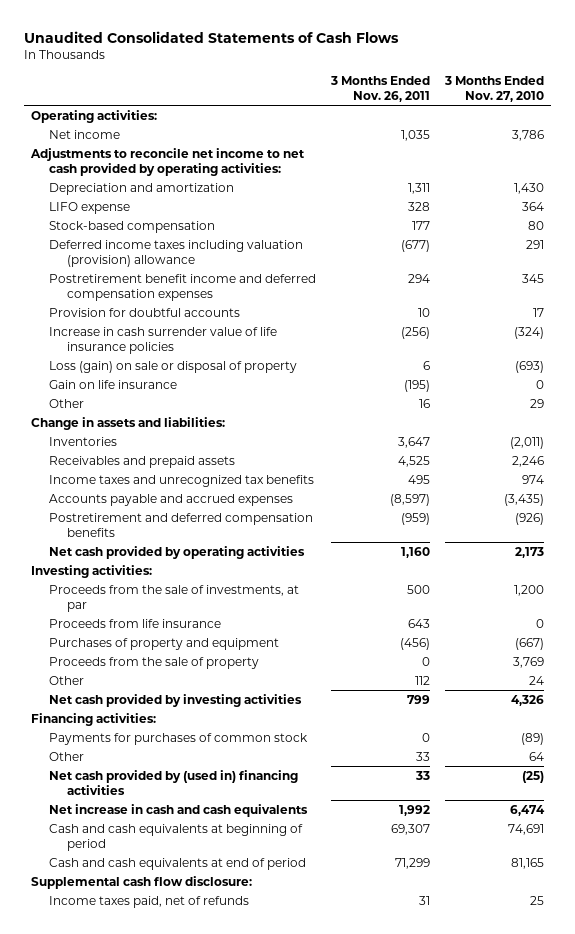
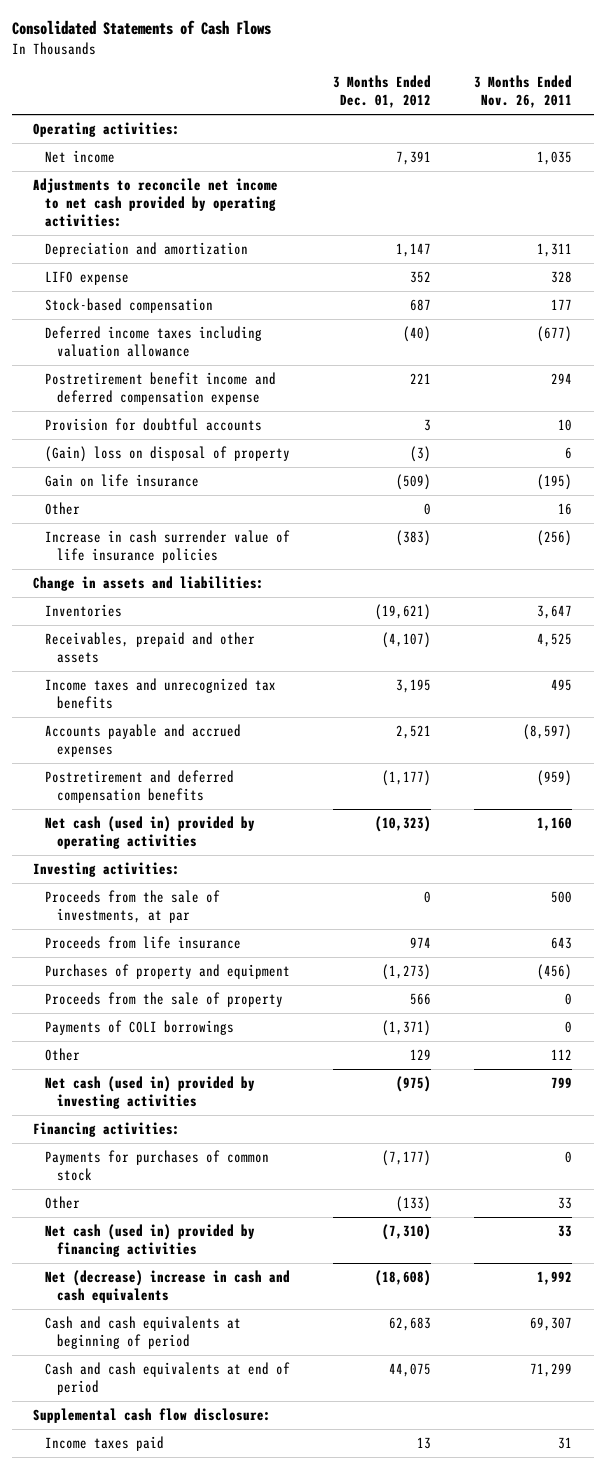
- Unaudited Consolidated Statements of Cash Flows
+ Consolidated Statements of Cash Flows
- | 3 Months Ended Nov. 26, 2011 | 3 Months Ended Nov. 27, 2010
+ | 3 Months Ended Dec. 01, 2012 | 3 Months Ended Nov. 26, 2011
- Deferred income taxes including valuation (provision) allowance | (677) | 291
- Postretirement benefit income and deferred compensation expenses | 294 | 345
+ Deferred income taxes including valuation allowance | (40) | (677)
+ Postretirement benefit income and deferred compensation expense | 221 | 294
- Loss (gain) on sale or disposal of property | 6 | (693)
+ (Gain) loss on disposal of property | (3) | 6
moved down: Increase in cash surrender value of life insurance policies | (383) | (256)
- Receivables and prepaid assets | 4,525 | 2,246
+ Receivables, prepaid and other assets | (4,107) | 4,525
- Net cash provided by operating activities | 1,160 | 2,173
+ Net cash (used in) provided by operating activities | (10,323) | 1,160
+ Payments of COLI borrowings | (1,371) | 0
- Net cash provided by investing activities | 799 | 4,326
+ Net cash (used in) provided by investing activities | (975) | 799
- Net cash provided by (used in) financing activities | 33 | (25)
- Net increase in cash and cash equivalents | 1,992 | 6,474
+ Net cash (used in) provided by financing activities | (7,310) | 33
+ Net (decrease) increase in cash and cash equivalents | (18,608) | 1,992
- Income taxes paid, net of refunds | 31 | 25
+ Income taxes paid | 13 | 31

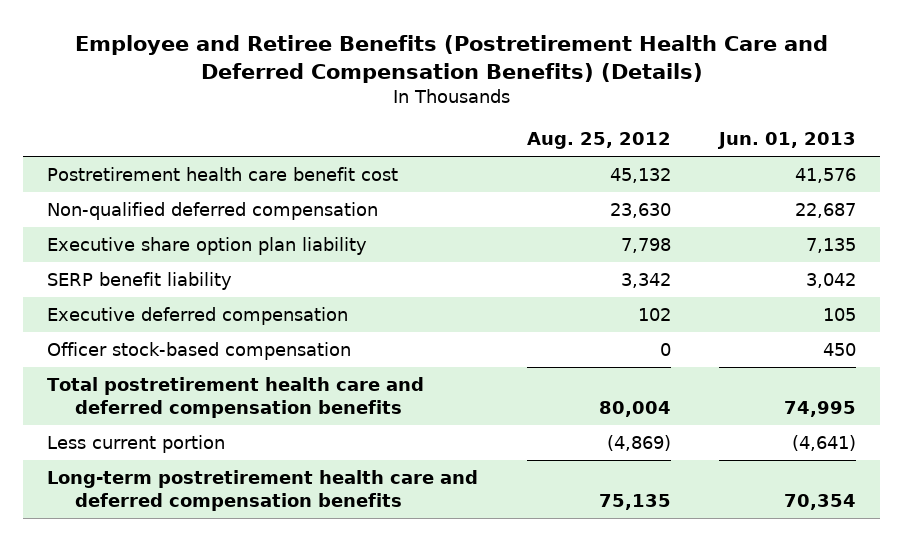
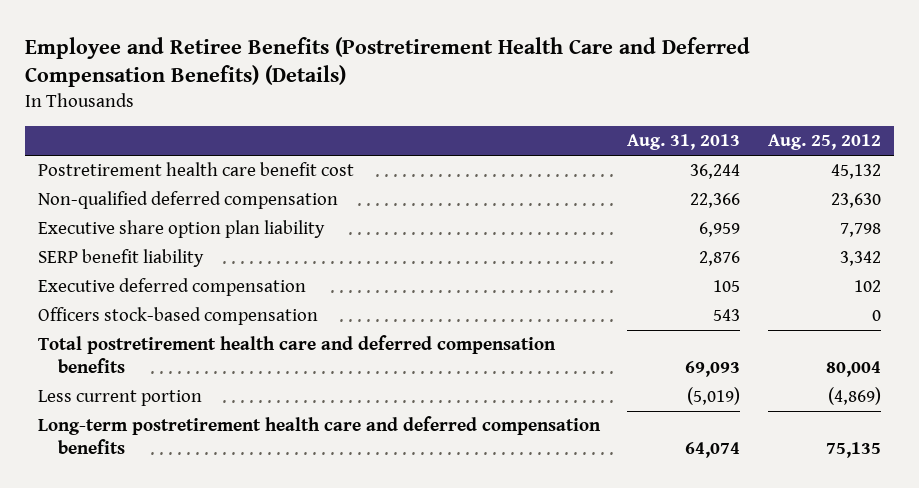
- | Aug. 25, 2012 | Jun. 01, 2013
+ | Aug. 31, 2013 | Aug. 25, 2012
- Officer stock-based compensation | 0 | 450
+ Officers stock-based compensation | 543 | 0

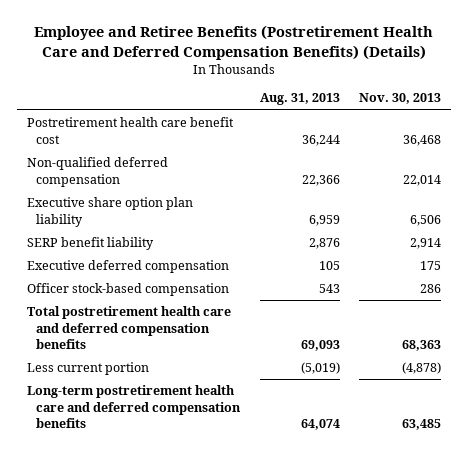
- | Aug. 31, 2013 | Aug. 25, 2012
+ | Aug. 31, 2013 | Nov. 30, 2013
- Officers stock-based compensation | 543 | 0
+ Officer stock-based compensation | 543 | 286

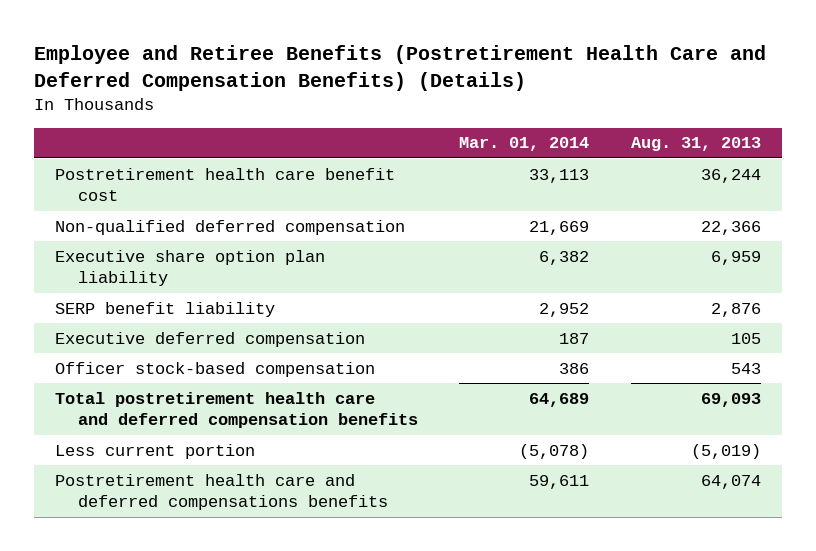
- | Aug. 31, 2013 | Nov. 30, 2013
+ | Mar. 01, 2014 | Aug. 31, 2013
- Long-term postretirement health care and deferred compensation benefits | 64,074 | 63,485
+ Postretirement health care and deferred compensations benefits | 59,611 | 64,074

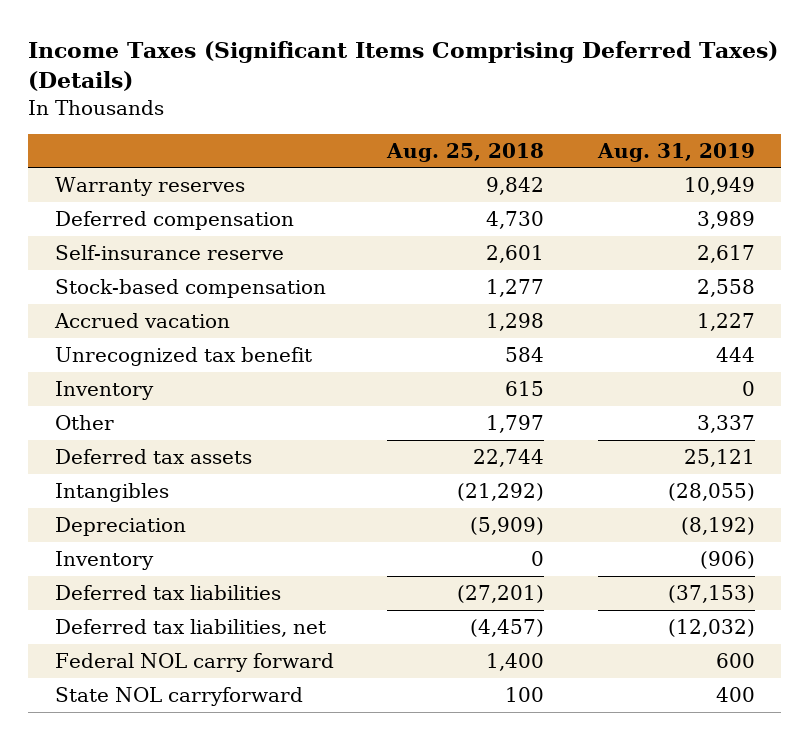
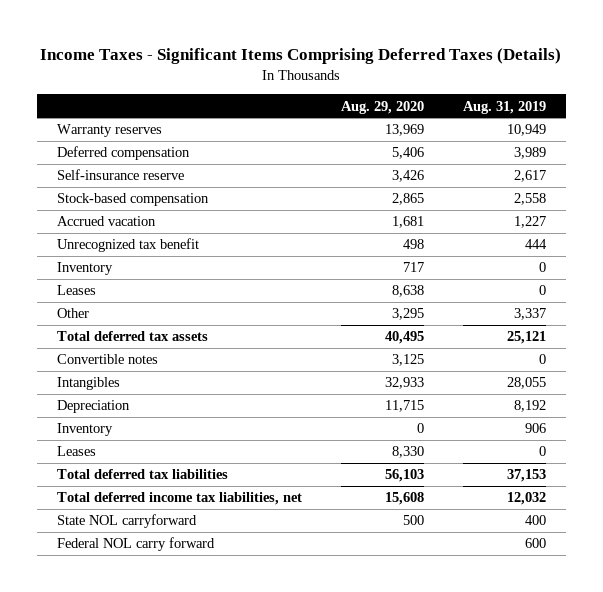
- Income Taxes (Significant Items Comprising Deferred Taxes) (Details)
+ Income Taxes - Significant Items Comprising Deferred Taxes (Details)
- | Aug. 25, 2018 | Aug. 31, 2019
+ | Aug. 29, 2020 | Aug. 31, 2019
+ Leases | 8,638 | 0
- Deferred tax assets | 22,744 | 25,121
- Intangibles | (21,292) | (28,055)
- Depreciation | (5,909) | (8,192)
- Inventory | 0 | (906)
- Deferred tax liabilities | (27,201) | (37,153)
- Deferred tax liabilities, net | (4,457) | (12,032)
+ Total deferred tax assets | 40,495 | 25,121
+ Convertible notes | 3,125 | 0
+ Intangibles | 32,933 | 28,055
+ Depreciation | 11,715 | 8,192
+ Inventory | 0 | 906
+ Leases | 8,330 | 0
+ Total deferred tax liabilities | 56,103 | 37,153
+ Total deferred income tax liabilities, net | 15,608 | 12,032
moved down: Federal NOL carry forward | | 600

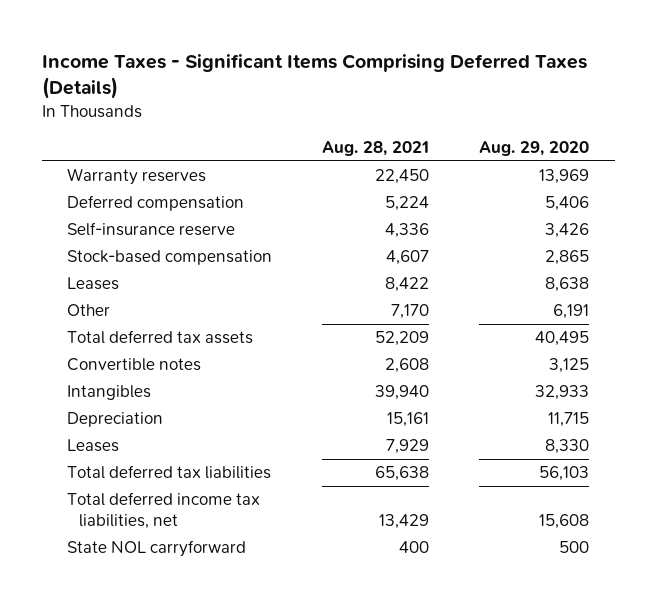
- | Aug. 29, 2020 | Aug. 31, 2019
+ | Aug. 28, 2021 | Aug. 29, 2020
- Accrued vacation | 1,681 | 1,227
- Unrecognized tax benefit | 498 | 444
- Inventory | 717 | 0
- Other | 3,295 | 3,337
+ Other | 7,170 | 6,191
- Inventory | 0 | 906
- Federal NOL carry forward | | 600

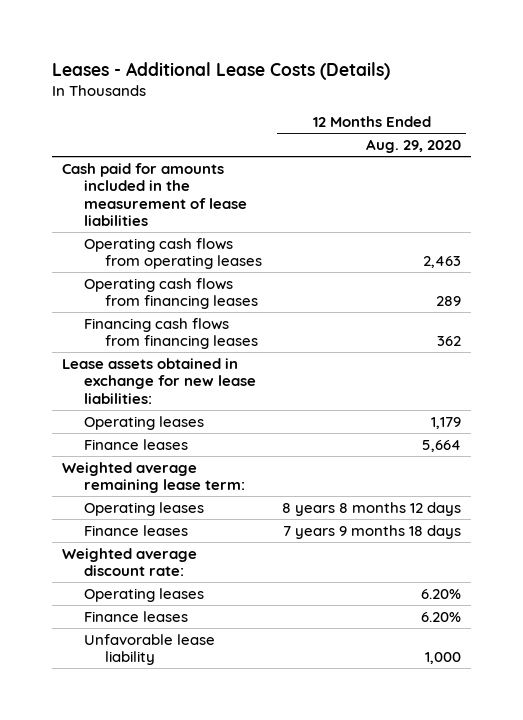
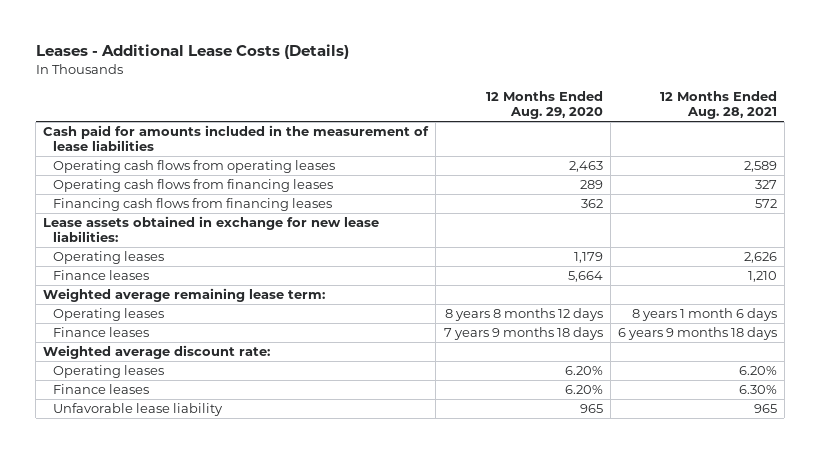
- | 12 Months Ended Aug. 29, 2020
+ | 12 Months Ended Aug. 29, 2020 | 12 Months Ended Aug. 28, 2021
- Unfavorable lease liability | 1,000
+ Unfavorable lease liability | 965 | 965

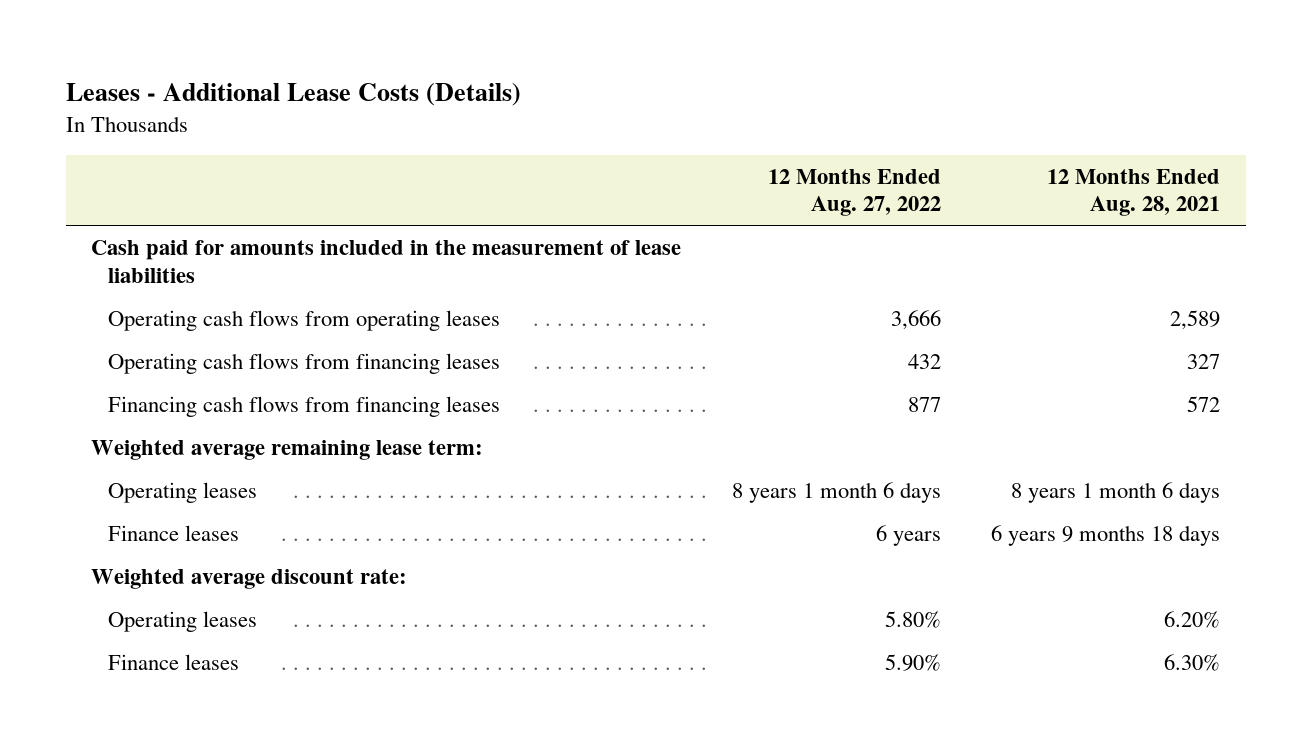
- | 12 Months Ended Aug. 29, 2020 | 12 Months Ended Aug. 28, 2021
+ | 12 Months Ended Aug. 27, 2022 | 12 Months Ended Aug. 28, 2021
- Lease assets obtained in exchange for new lease liabilities:
- Operating leases | 1,179 | 2,626
- Finance leases | 5,664 | 1,210
- Unfavorable lease liability | 965 | 965

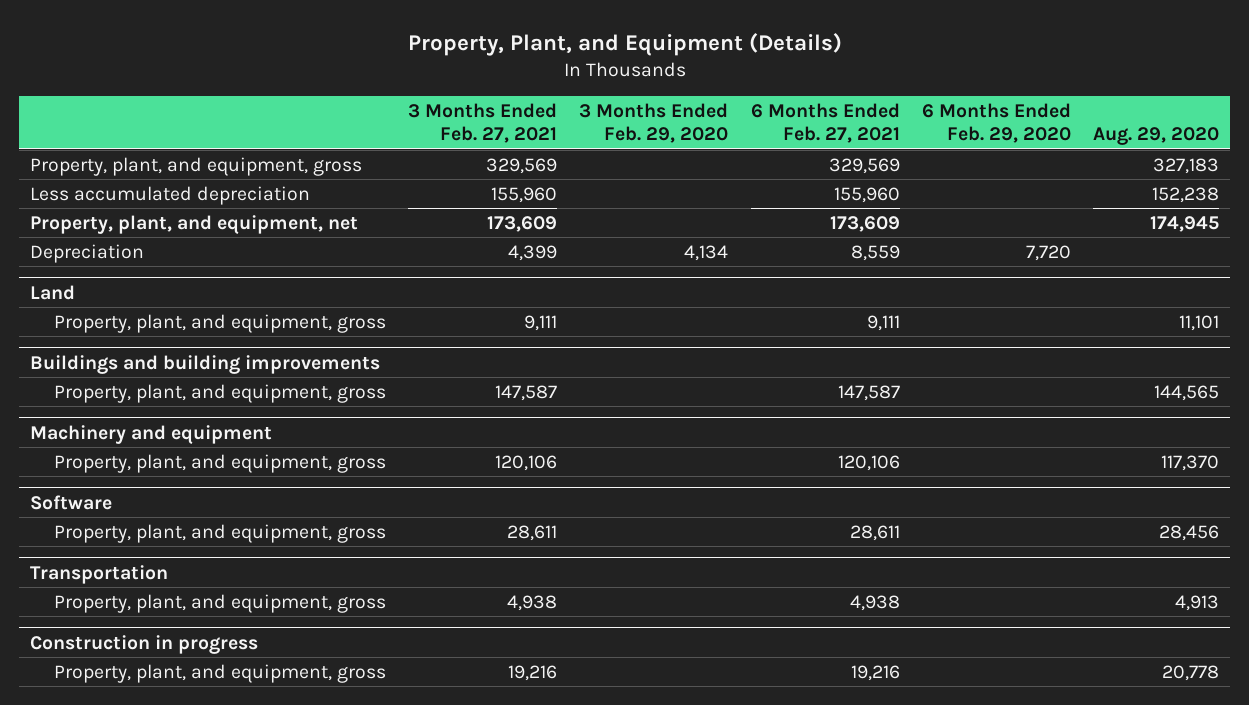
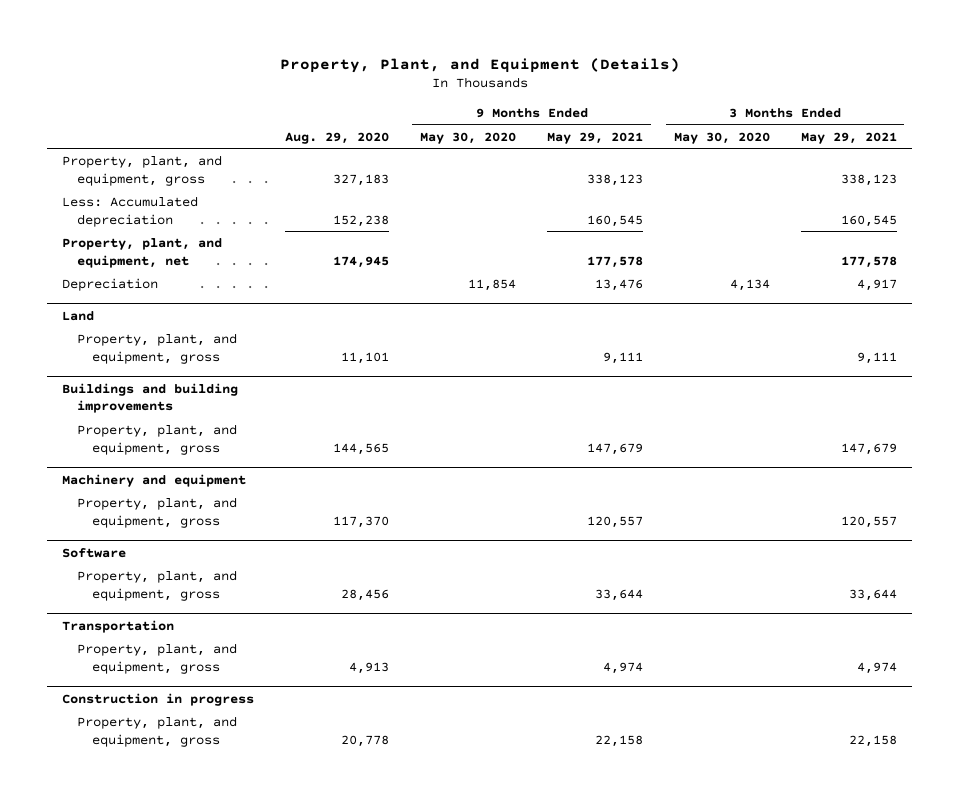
- | 3 Months Ended Feb. 27, 2021 | 3 Months Ended Feb. 29, 2020 | 6 Months Ended Feb. 27, 2021 | 6 Months Ended Feb. 29, 2020 | Aug. 29, 2020
+ | Aug. 29, 2020 | 9 Months Ended May 30, 2020 | 9 Months Ended May 29, 2021 | 3 Months Ended May 30, 2020 | 3 Months Ended May 29, 2021
- Less accumulated depreciation | 155,960 | | 155,960 | | 152,238
+ Less: Accumulated depreciation | 152,238 | | 160,545 | | 160,545

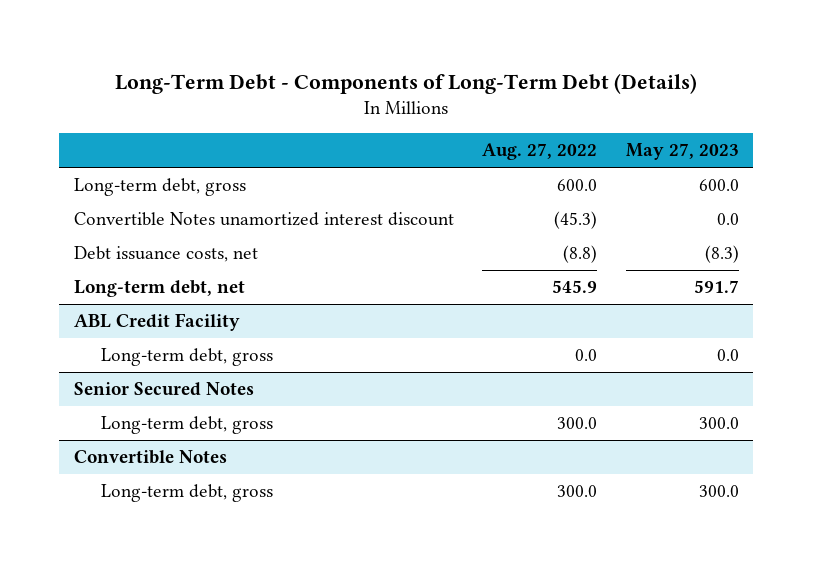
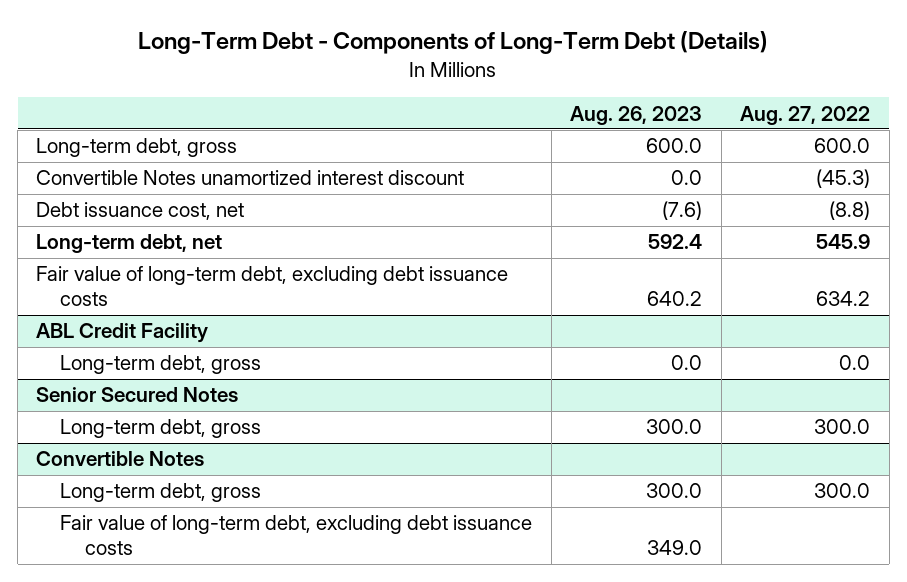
- | Aug. 27, 2022 | May 27, 2023
+ | Aug. 26, 2023 | Aug. 27, 2022
- Debt issuance costs, net | (8.8) | (8.3)
+ Debt issuance cost, net | (7.6) | (8.8)
+ Fair value of long-term debt, excluding debt issuance costs | 640.2 | 634.2
@ Convertible Notes
+ Fair value of long-term debt, excluding debt issuance costs | 349.0 |

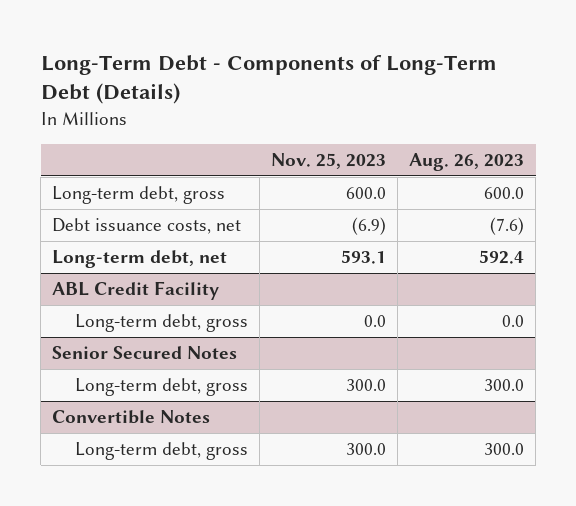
- | Aug. 26, 2023 | Aug. 27, 2022
+ | Nov. 25, 2023 | Aug. 26, 2023
- Convertible Notes unamortized interest discount | 0.0 | (45.3)
- Debt issuance cost, net | (7.6) | (8.8)
+ Debt issuance costs, net | (6.9) | (7.6)
- Fair value of long-term debt, excluding debt issuance costs | 640.2 | 634.2
@ Convertible Notes
- Fair value of long-term debt, excluding debt issuance costs | 349.0 |

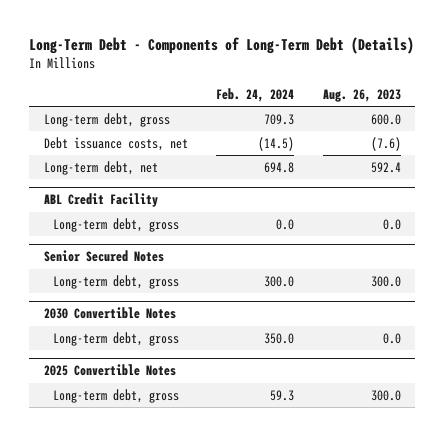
- | Nov. 25, 2023 | Aug. 26, 2023
+ | Feb. 24, 2024 | Aug. 26, 2023
- Convertible Notes
+ 2030 Convertible Notes
+ Long-term debt, gross | 350.0 | 0.0
+ 2025 Convertible Notes

